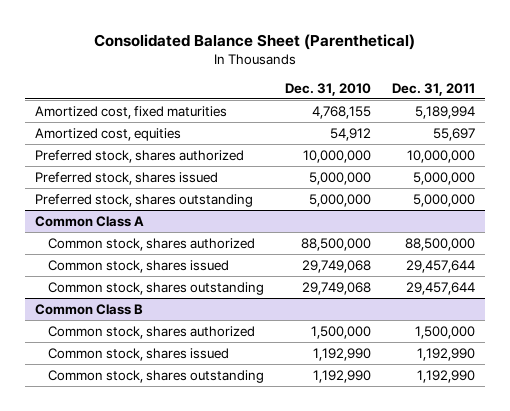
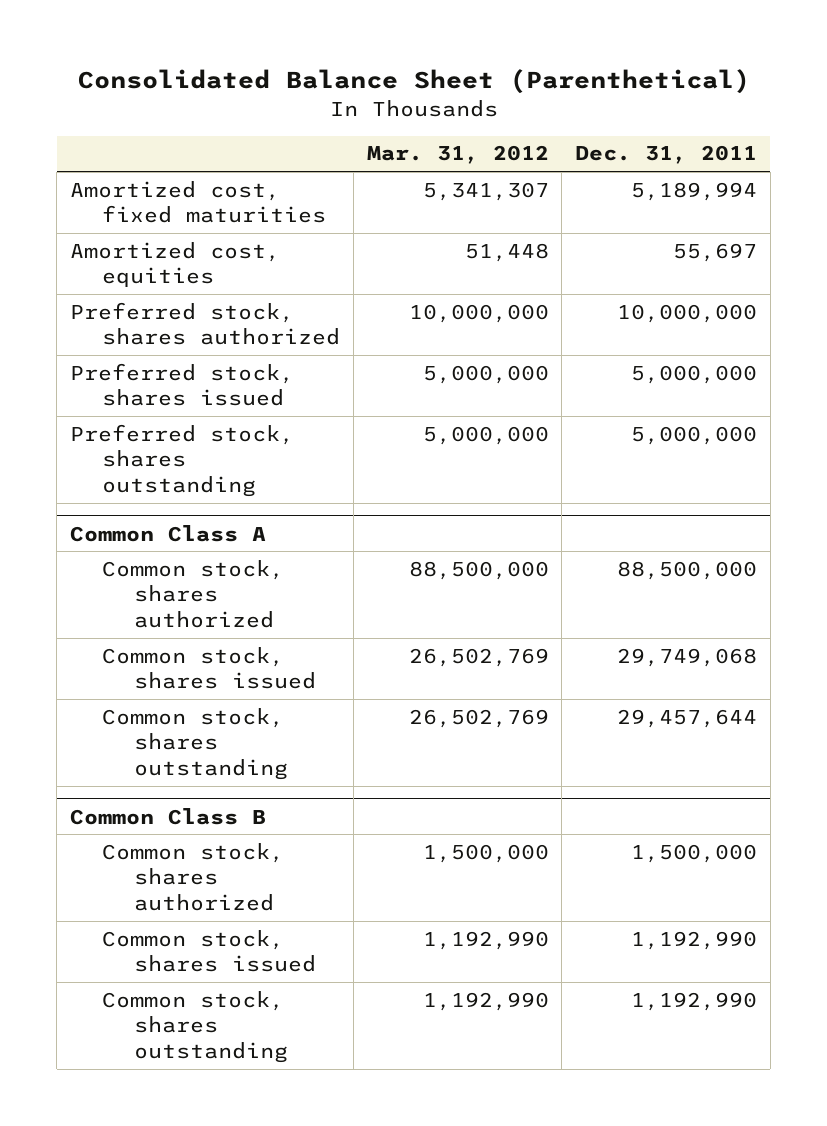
- | Dec. 31, 2010 | Dec. 31, 2011
+ | Mar. 31, 2012 | Dec. 31, 2011
@ Common Class A
- Common stock, shares issued | 29,749,068 | 29,457,644
+ Common stock, shares issued | 26,502,769 | 29,749,068

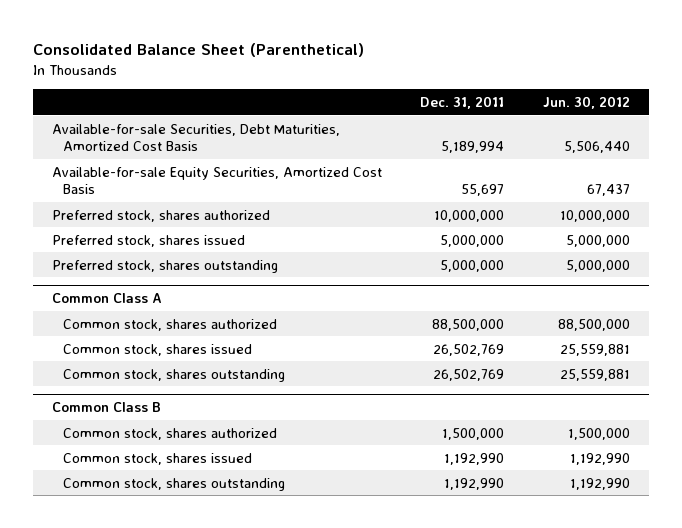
- | Mar. 31, 2012 | Dec. 31, 2011
+ | Dec. 31, 2011 | Jun. 30, 2012
- Amortized cost, fixed maturities | 5,341,307 | 5,189,994
- Amortized cost, equities | 51,448 | 55,697
+ Available-for-sale Securities, Debt Maturities, Amortized Cost Basis | 5,189,994 | 5,506,440
+ Available-for-sale Equity Securities, Amortized Cost Basis | 55,697 | 67,437
@ Common Class A
- Common stock, shares issued | 26,502,769 | 29,749,068
- Common stock, shares outstanding | 26,502,769 | 29,457,644
+ Common stock, shares issued | 26,502,769 | 25,559,881
+ Common stock, shares outstanding | 26,502,769 | 25,559,881

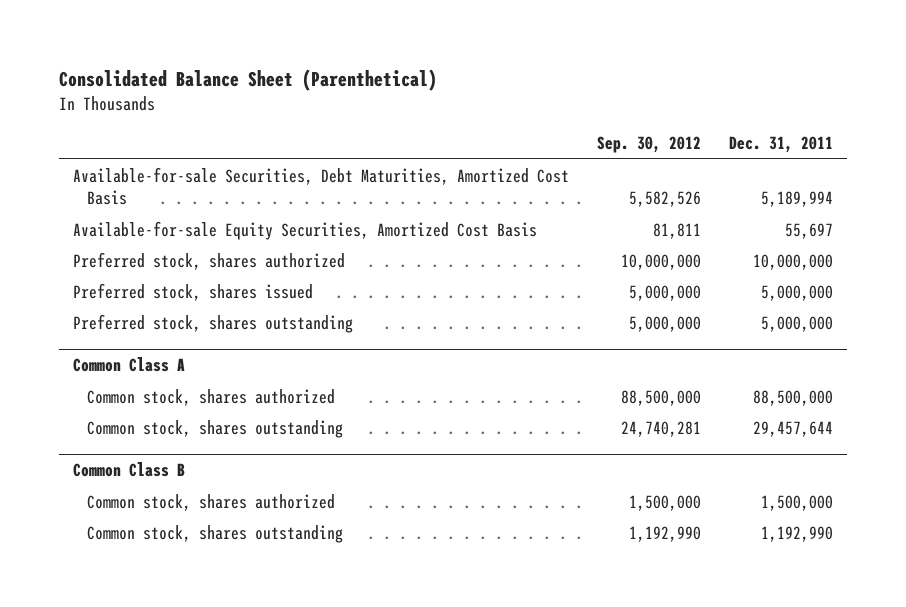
- | Dec. 31, 2011 | Jun. 30, 2012
+ | Sep. 30, 2012 | Dec. 31, 2011
@ Common Class A
- Common stock, shares issued | 26,502,769 | 25,559,881
- Common stock, shares outstanding | 26,502,769 | 25,559,881
+ Common stock, shares outstanding | 24,740,281 | 29,457,644
@ Common Class B
- Common stock, shares issued | 1,192,990 | 1,192,990

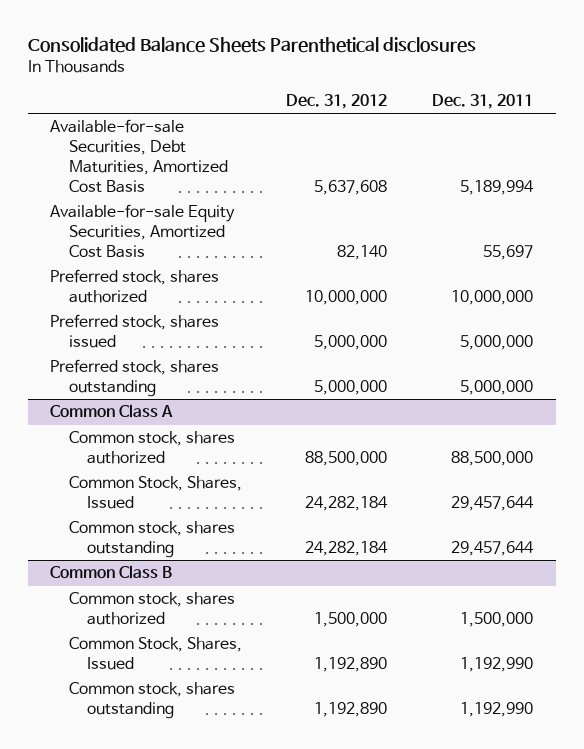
- Consolidated Balance Sheet (Parenthetical)
+ Consolidated Balance Sheets Parenthetical disclosures
- | Sep. 30, 2012 | Dec. 31, 2011
+ | Dec. 31, 2012 | Dec. 31, 2011
@ Common Class A
+ Common Stock, Shares, Issued | 24,282,184 | 29,457,644
@ Common Class B
+ Common Stock, Shares, Issued | 1,192,890 | 1,192,990

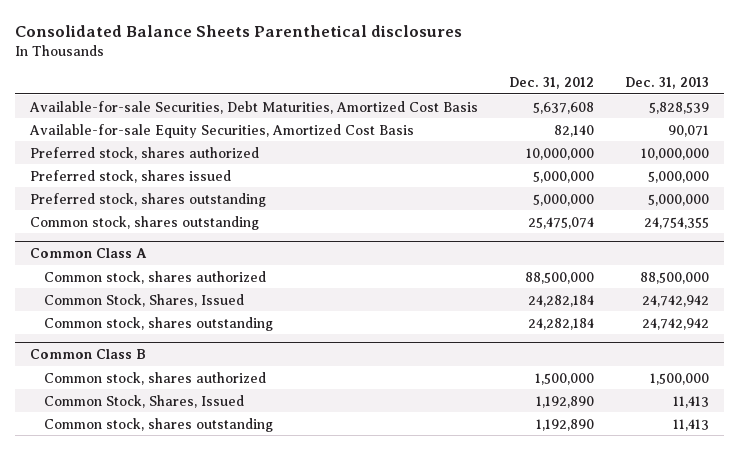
- | Dec. 31, 2012 | Dec. 31, 2011
+ | Dec. 31, 2012 | Dec. 31, 2013
+ Common stock, shares outstanding | 25,475,074 | 24,754,355

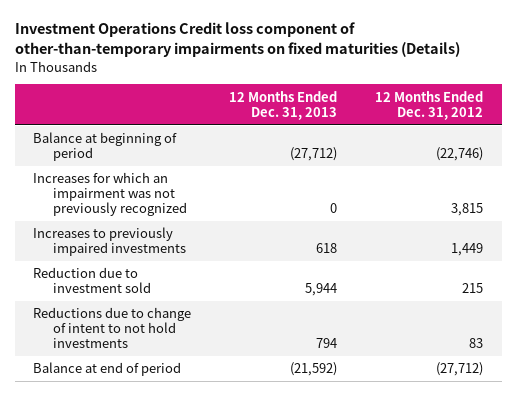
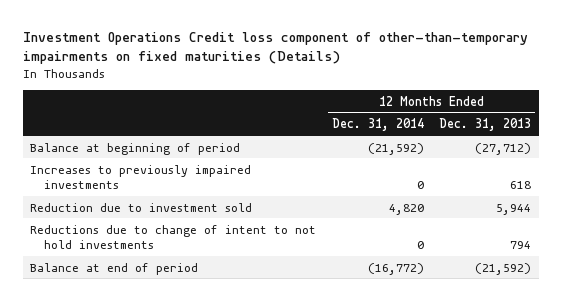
- | 12 Months Ended Dec. 31, 2013 | 12 Months Ended Dec. 31, 2012
+ | 12 Months Ended Dec. 31, 2014 | 12 Months Ended Dec. 31, 2013
- Increases for which an impairment was not previously recognized | 0 | 3,815

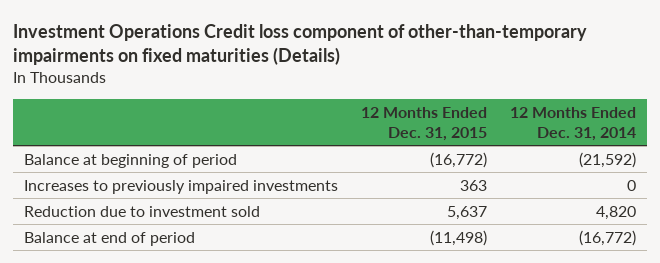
- | 12 Months Ended Dec. 31, 2014 | 12 Months Ended Dec. 31, 2013
+ | 12 Months Ended Dec. 31, 2015 | 12 Months Ended Dec. 31, 2014
- Reductions due to change of intent to not hold investments | 0 | 794

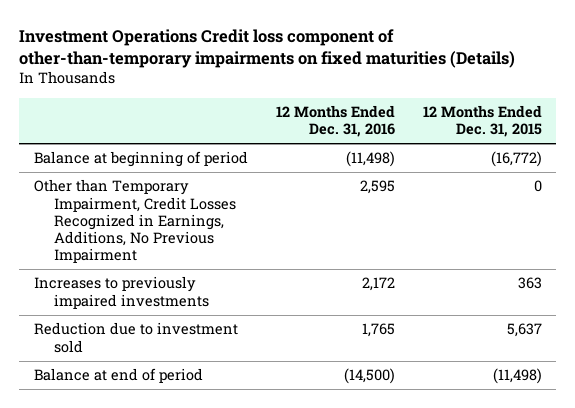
- | 12 Months Ended Dec. 31, 2015 | 12 Months Ended Dec. 31, 2014
+ | 12 Months Ended Dec. 31, 2016 | 12 Months Ended Dec. 31, 2015
+ Other than Temporary Impairment, Credit Losses Recognized in Earnings, Additions, No Previous Impairment | 2,595 | 0

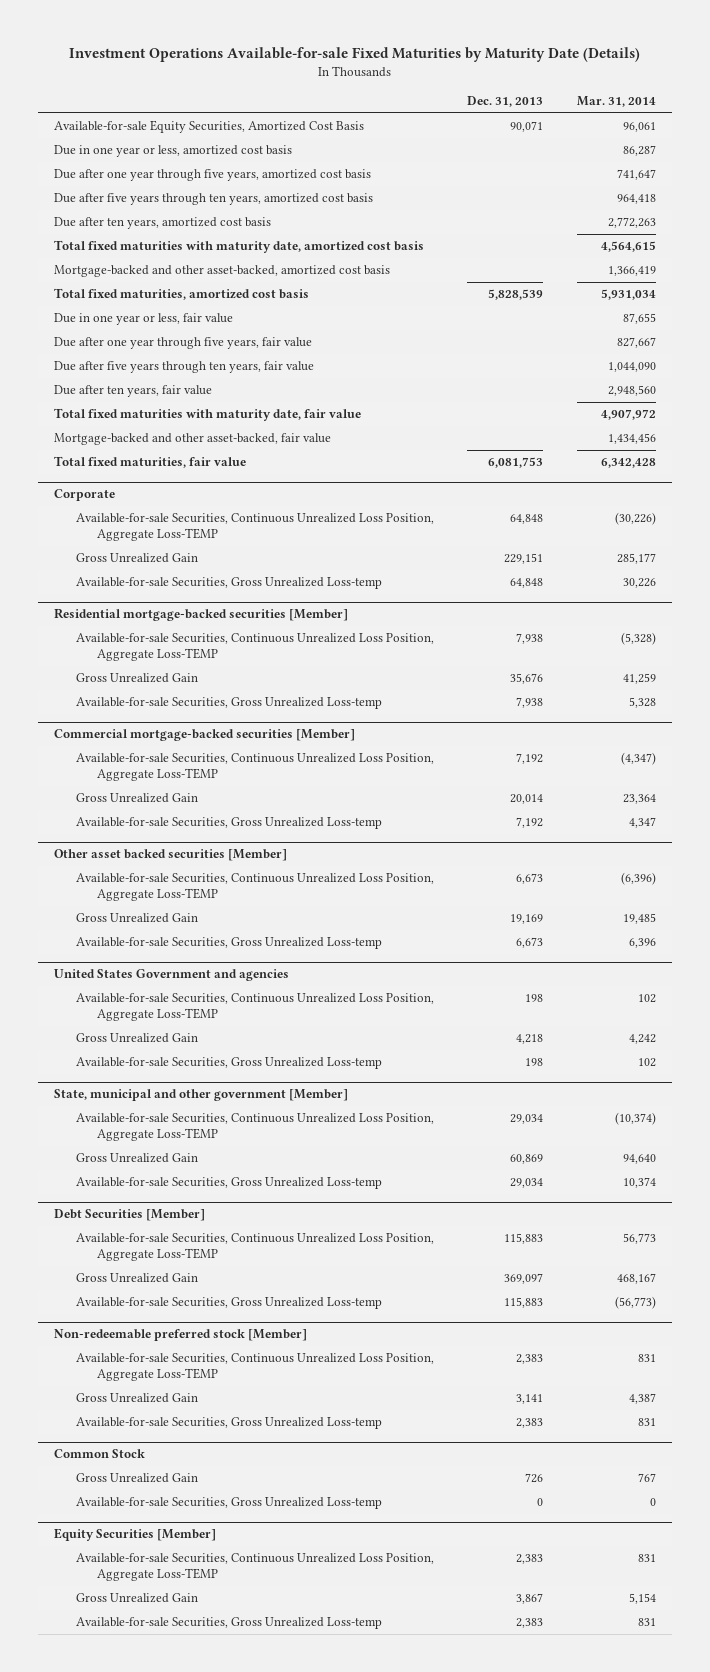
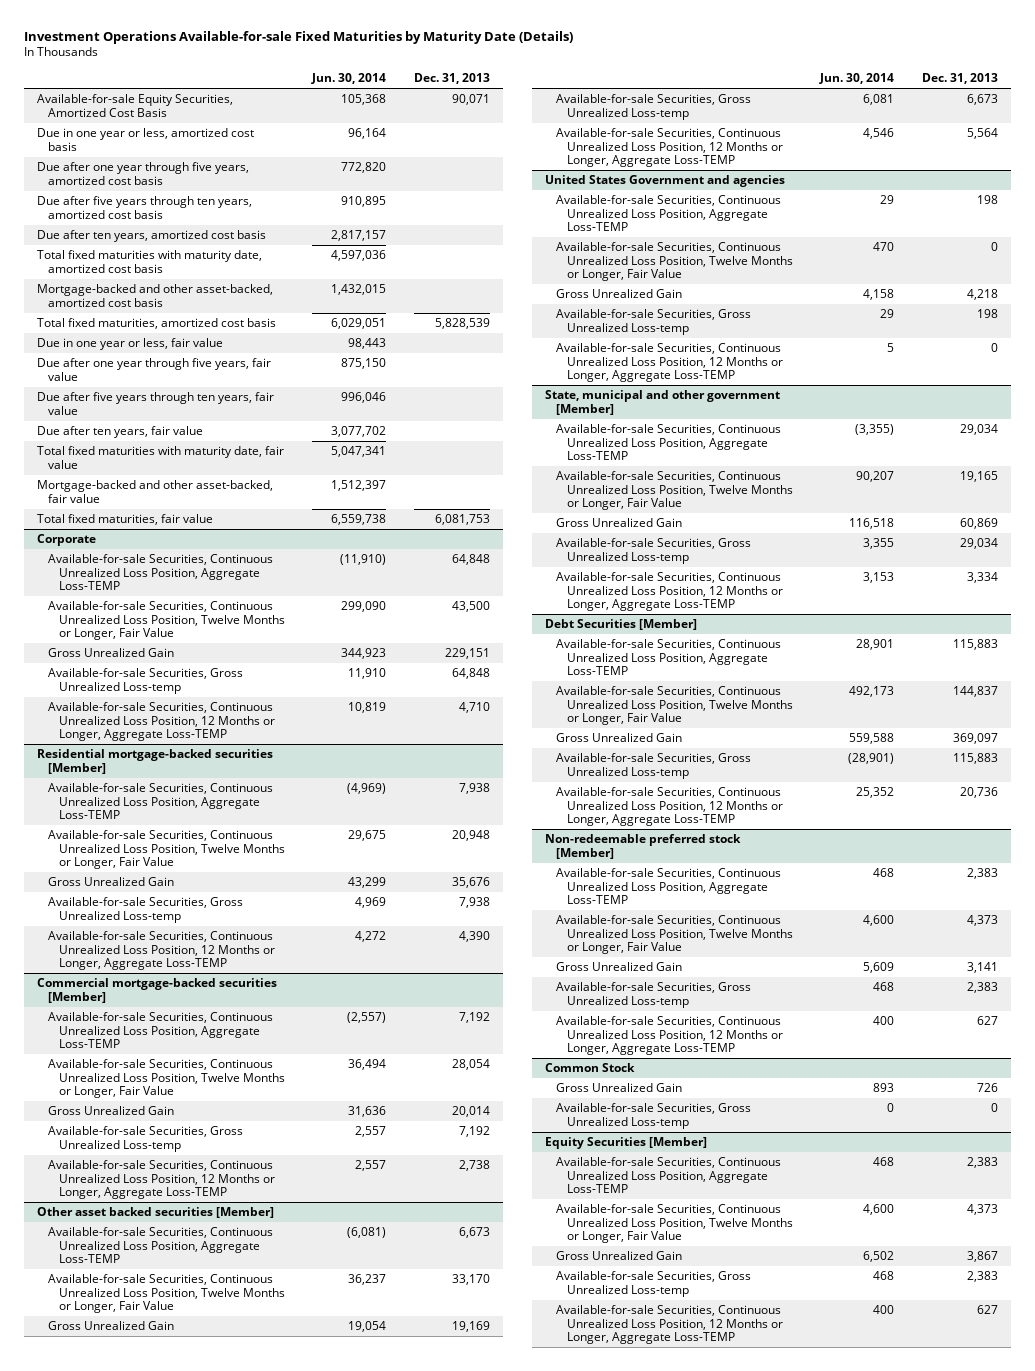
- | Dec. 31, 2013 | Mar. 31, 2014
+ | Jun. 30, 2014 | Dec. 31, 2013
@ Corporate
+ Available-for-sale Securities, Continuous Unrealized Loss Position, Twelve Months or Longer, Fair Value | 299,090 | 43,500
+ Available-for-sale Securities, Continuous Unrealized Loss Position, 12 Months or Longer, Aggregate Loss-TEMP | 10,819 | 4,710
@ Residential mortgage-backed securities [Member]
+ Available-for-sale Securities, Continuous Unrealized Loss Position, Twelve Months or Longer, Fair Value | 29,675 | 20,948
+ Available-for-sale Securities, Continuous Unrealized Loss Position, 12 Months or Longer, Aggregate Loss-TEMP | 4,272 | 4,390
@ Commercial mortgage-backed securities [Member]
+ Available-for-sale Securities, Continuous Unrealized Loss Position, Twelve Months or Longer, Fair Value | 36,494 | 28,054
+ Available-for-sale Securities, Continuous Unrealized Loss Position, 12 Months or Longer, Aggregate Loss-TEMP | 2,557 | 2,738
@ Other asset backed securities [Member]
+ Available-for-sale Securities, Continuous Unrealized Loss Position, Twelve Months or Longer, Fair Value | 36,237 | 33,170
+ Available-for-sale Securities, Continuous Unrealized Loss Position, 12 Months or Longer, Aggregate Loss-TEMP | 4,546 | 5,564
@ United States Government and agencies
+ Available-for-sale Securities, Continuous Unrealized Loss Position, Twelve Months or Longer, Fair Value | 470 | 0
+ Available-for-sale Securities, Continuous Unrealized Loss Position, 12 Months or Longer, Aggregate Loss-TEMP | 5 | 0
@ State, municipal and other government [Member]
+ Available-for-sale Securities, Continuous Unrealized Loss Position, Twelve Months or Longer, Fair Value | 90,207 | 19,165
+ Available-for-sale Securities, Continuous Unrealized Loss Position, 12 Months or Longer, Aggregate Loss-TEMP | 3,153 | 3,334
@ Debt Securities [Member]
+ Available-for-sale Securities, Continuous Unrealized Loss Position, Twelve Months or Longer, Fair Value | 492,173 | 144,837
+ Available-for-sale Securities, Continuous Unrealized Loss Position, 12 Months or Longer, Aggregate Loss-TEMP | 25,352 | 20,736
@ Non-redeemable preferred stock [Member]
+ Available-for-sale Securities, Continuous Unrealized Loss Position, Twelve Months or Longer, Fair Value | 4,600 | 4,373
+ Available-for-sale Securities, Continuous Unrealized Loss Position, 12 Months or Longer, Aggregate Loss-TEMP | 400 | 627
@ Equity Securities [Member]
+ Available-for-sale Securities, Continuous Unrealized Loss Position, Twelve Months or Longer, Fair Value | 4,600 | 4,373
+ Available-for-sale Securities, Continuous Unrealized Loss Position, 12 Months or Longer, Aggregate Loss-TEMP | 400 | 627

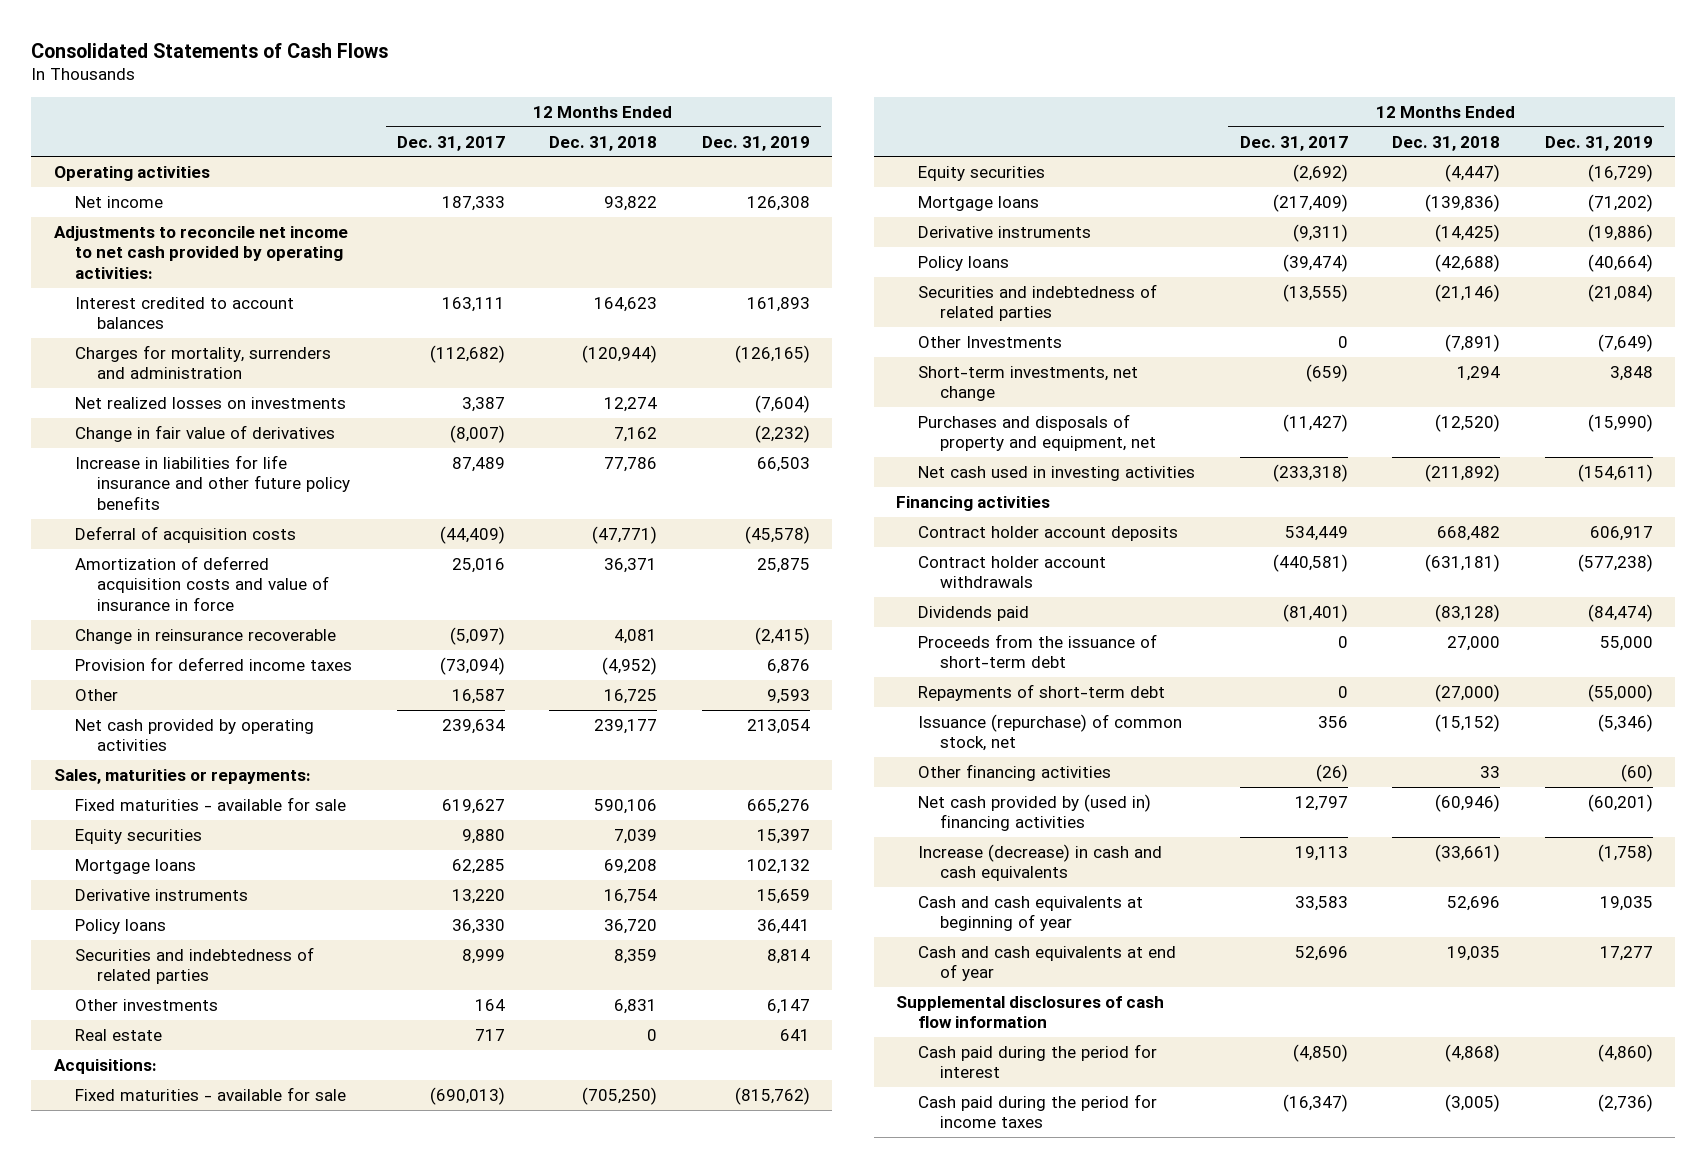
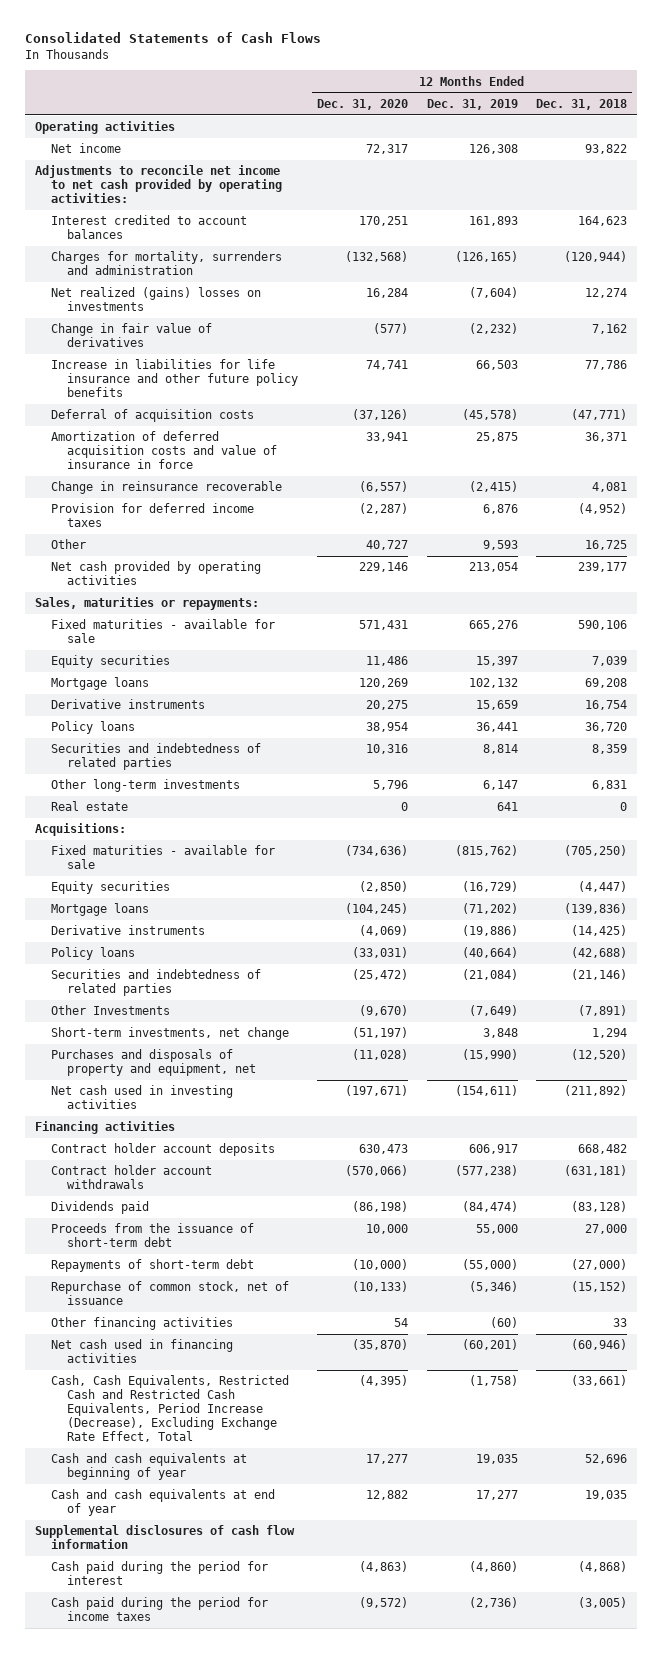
- | 12 Months Ended Dec. 31, 2017 | 12 Months Ended Dec. 31, 2018 | 12 Months Ended Dec. 31, 2019
+ | 12 Months Ended Dec. 31, 2020 | 12 Months Ended Dec. 31, 2019 | 12 Months Ended Dec. 31, 2018
- Net realized losses on investments | 3,387 | 12,274 | (7,604)
+ Net realized (gains) losses on investments | 16,284 | (7,604) | 12,274
- Other investments | 164 | 6,831 | 6,147
+ Other long-term investments | 5,796 | 6,147 | 6,831
- Issuance (repurchase) of common stock, net | 356 | (15,152) | (5,346)
+ Repurchase of common stock, net of issuance | (10,133) | (5,346) | (15,152)
- Net cash provided by (used in) financing activities | 12,797 | (60,946) | (60,201)
- Increase (decrease) in cash and cash equivalents | 19,113 | (33,661) | (1,758)
+ Net cash used in financing activities | (35,870) | (60,201) | (60,946)
+ Cash, Cash Equivalents, Restricted Cash and Restricted Cash Equivalents, Period Increase (Decrease), Excluding Exchange Rate Effect, Total | (4,395) | (1,758) | (33,661)

